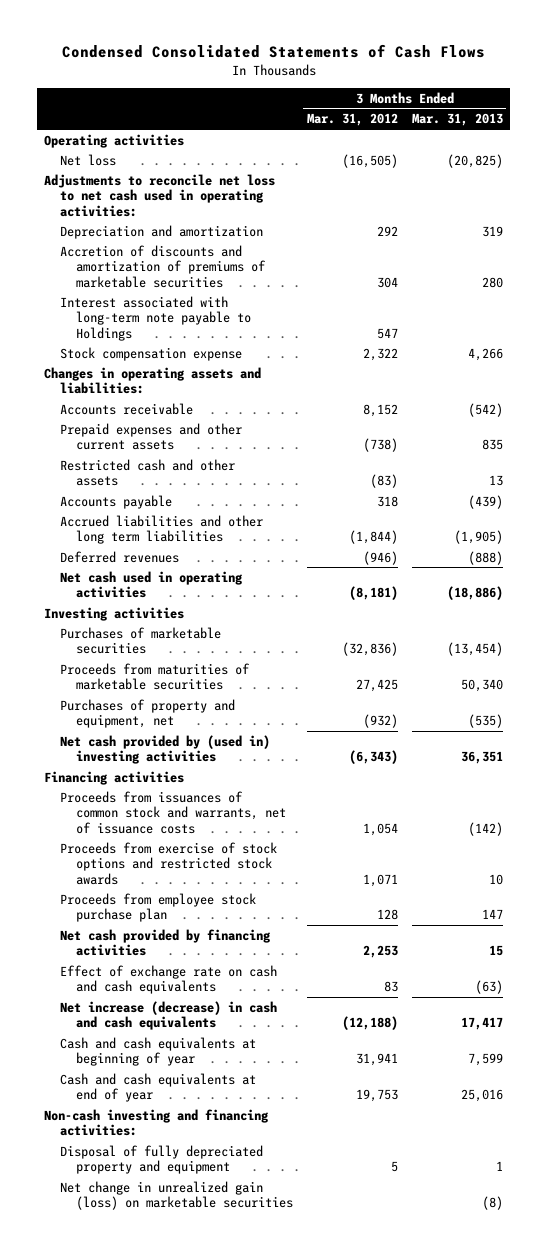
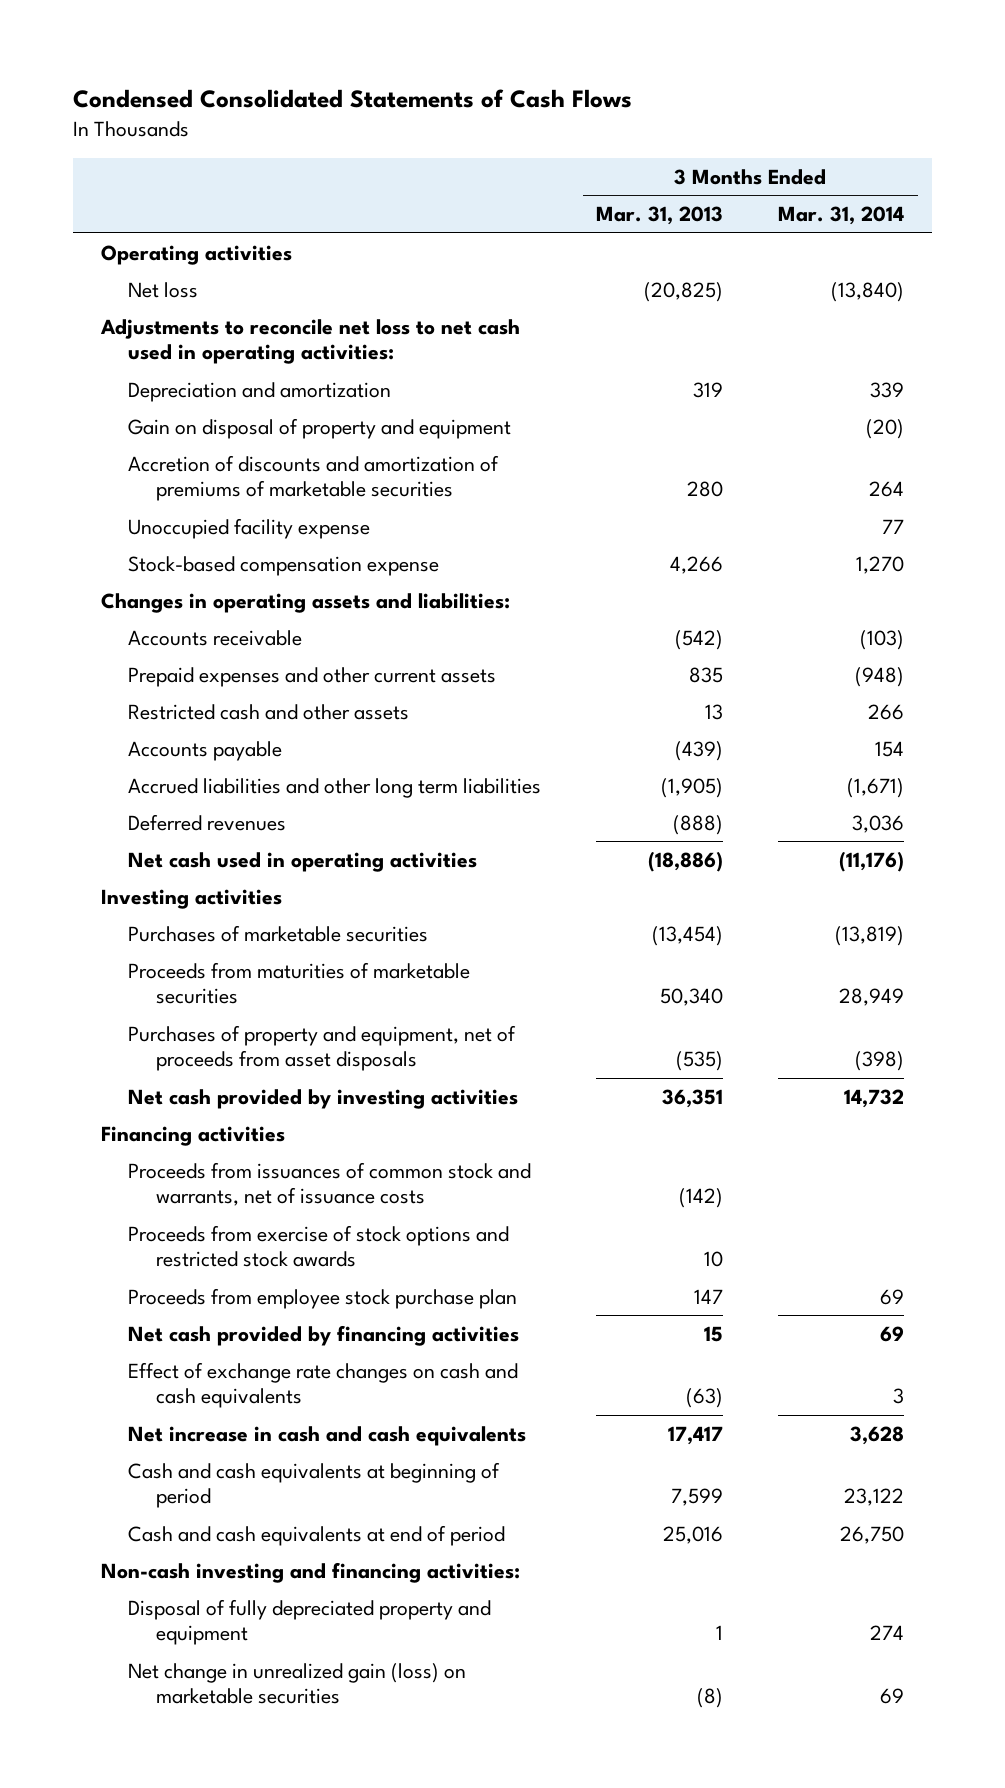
- | 3 Months Ended Mar. 31, 2012 | 3 Months Ended Mar. 31, 2013
+ | 3 Months Ended Mar. 31, 2013 | 3 Months Ended Mar. 31, 2014
+ Gain on disposal of property and equipment | | (20)
- Interest associated with long-term note payable to Holdings | 547 |
- Stock compensation expense | 2,322 | 4,266
+ Unoccupied facility expense | | 77
+ Stock-based compensation expense | 4,266 | 1,270
- Purchases of property and equipment, net | (932) | (535)
- Net cash provided by (used in) investing activities | (6,343) | 36,351
+ Purchases of property and equipment, net of proceeds from asset disposals | (535) | (398)
+ Net cash provided by investing activities | 36,351 | 14,732
- Effect of exchange rate on cash and cash equivalents | 83 | (63)
- Net increase (decrease) in cash and cash equivalents | (12,188) | 17,417
- Cash and cash equivalents at beginning of year | 31,941 | 7,599
- Cash and cash equivalents at end of year | 19,753 | 25,016
+ Effect of exchange rate changes on cash and cash equivalents | (63) | 3
+ Net increase in cash and cash equivalents | 17,417 | 3,628
+ Cash and cash equivalents at beginning of period | 7,599 | 23,122
+ Cash and cash equivalents at end of period | 25,016 | 26,750

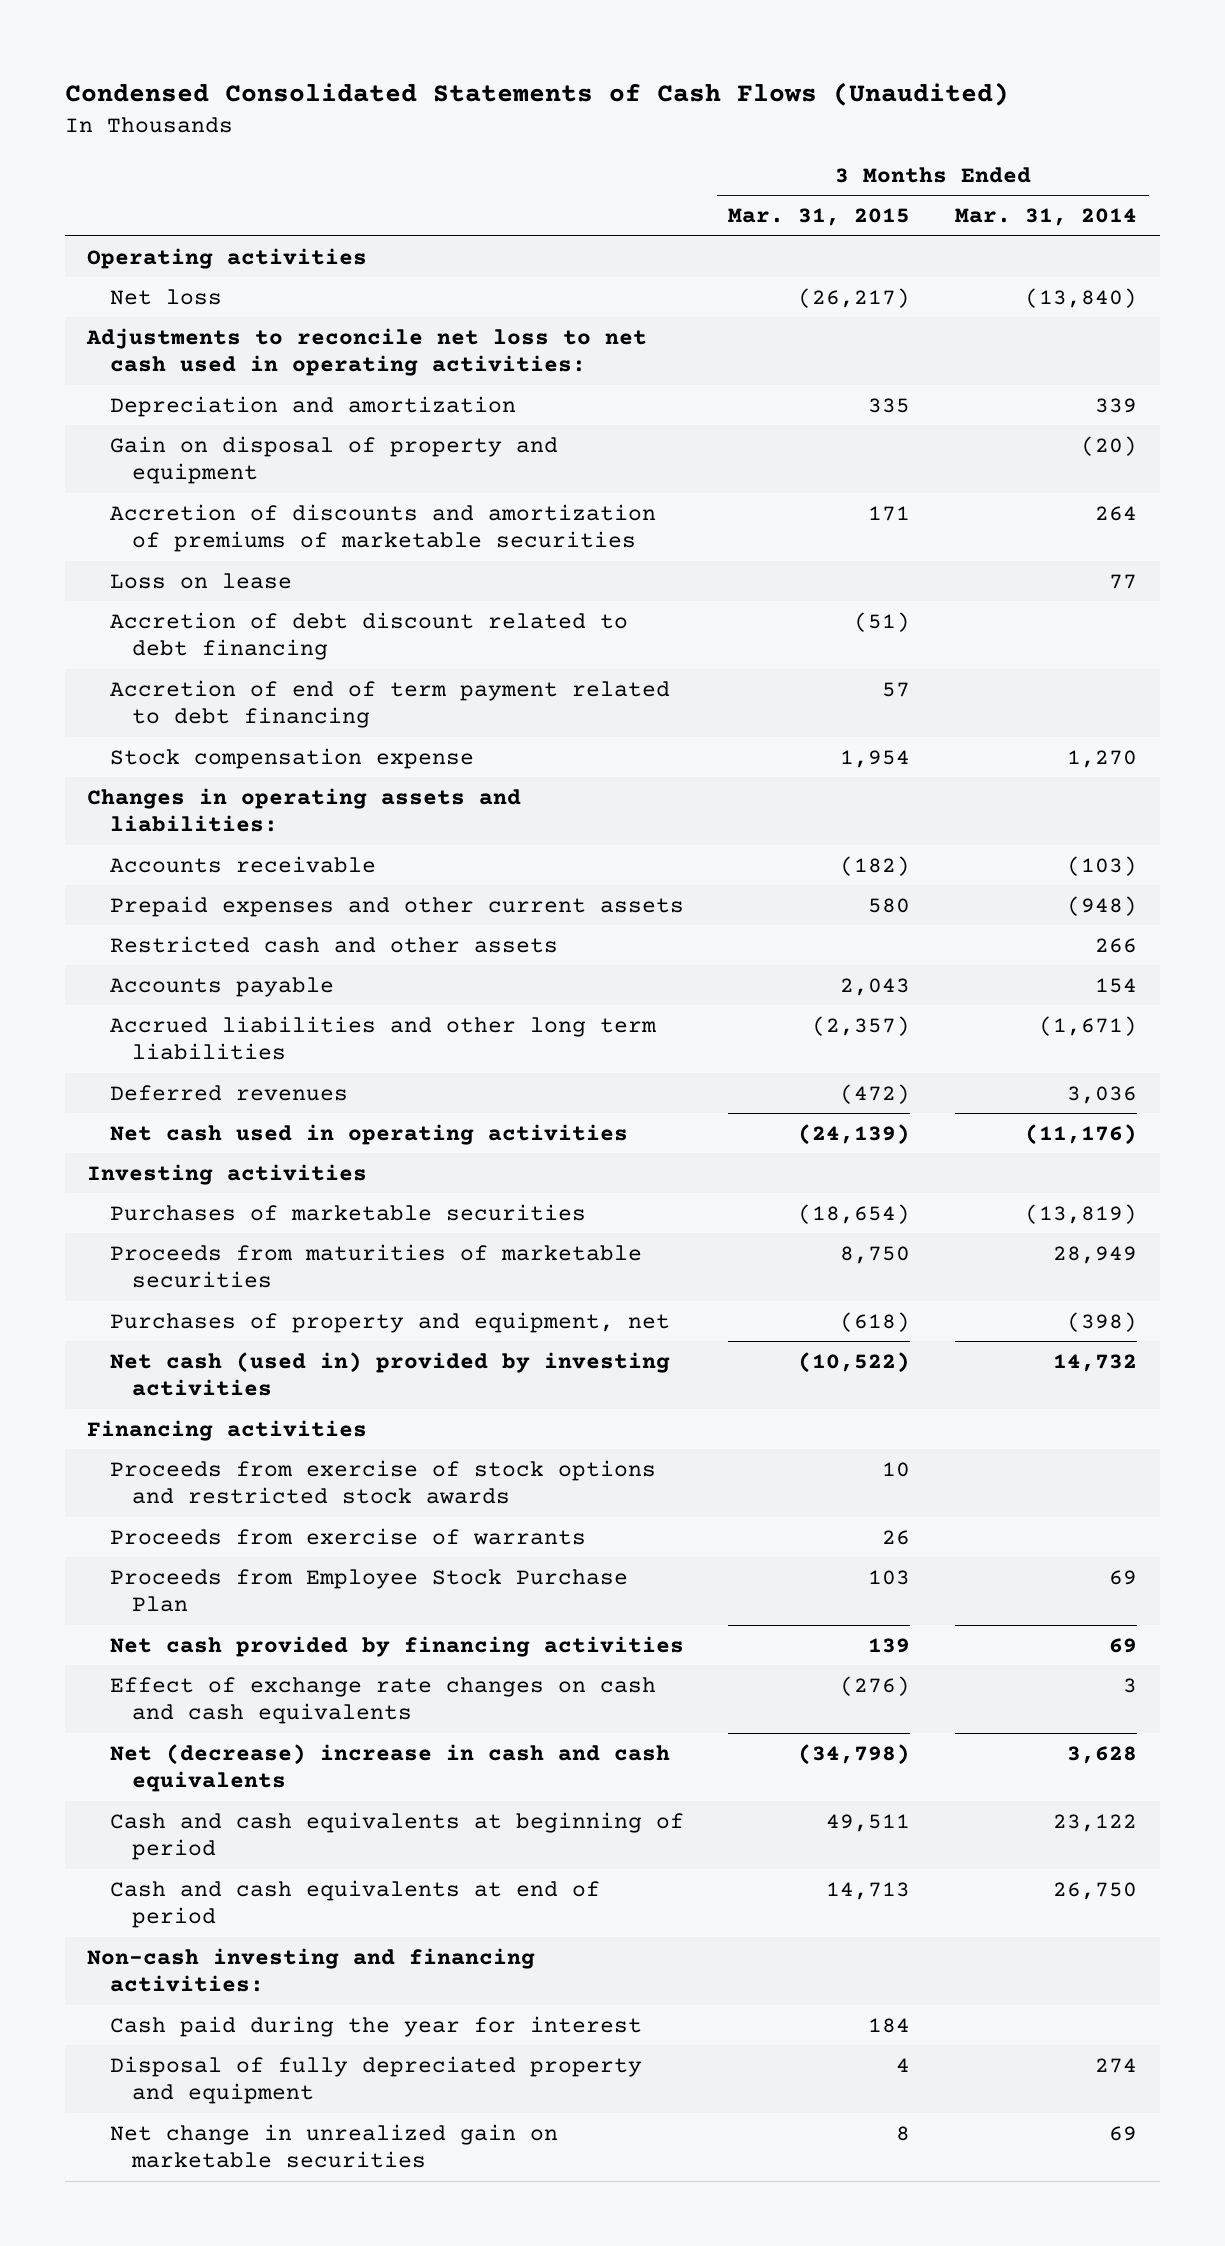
- Condensed Consolidated Statements of Cash Flows
+ Condensed Consolidated Statements of Cash Flows (Unaudited)
- | 3 Months Ended Mar. 31, 2013 | 3 Months Ended Mar. 31, 2014
+ | 3 Months Ended Mar. 31, 2015 | 3 Months Ended Mar. 31, 2014
- Unoccupied facility expense | | 77
- Stock-based compensation expense | 4,266 | 1,270
+ Loss on lease | | 77
+ Accretion of debt discount related to debt financing | (51) |
+ Accretion of end of term payment related to debt financing | 57 |
+ Stock compensation expense | 1,954 | 1,270
- Purchases of property and equipment, net of proceeds from asset disposals | (535) | (398)
- Net cash provided by investing activities | 36,351 | 14,732
+ Purchases of property and equipment, net | (618) | (398)
+ Net cash (used in) provided by investing activities | (10,522) | 14,732
- Proceeds from issuances of common stock and warrants, net of issuance costs | (142) |
- Proceeds from employee stock purchase plan | 147 | 69
+ Proceeds from exercise of warrants | 26 |
+ Proceeds from Employee Stock Purchase Plan | 103 | 69
- Net increase in cash and cash equivalents | 17,417 | 3,628
+ Net (decrease) increase in cash and cash equivalents | (34,798) | 3,628
+ Cash paid during the year for interest | 184 |
- Net change in unrealized gain (loss) on marketable securities | (8) | 69
+ Net change in unrealized gain on marketable securities | 8 | 69

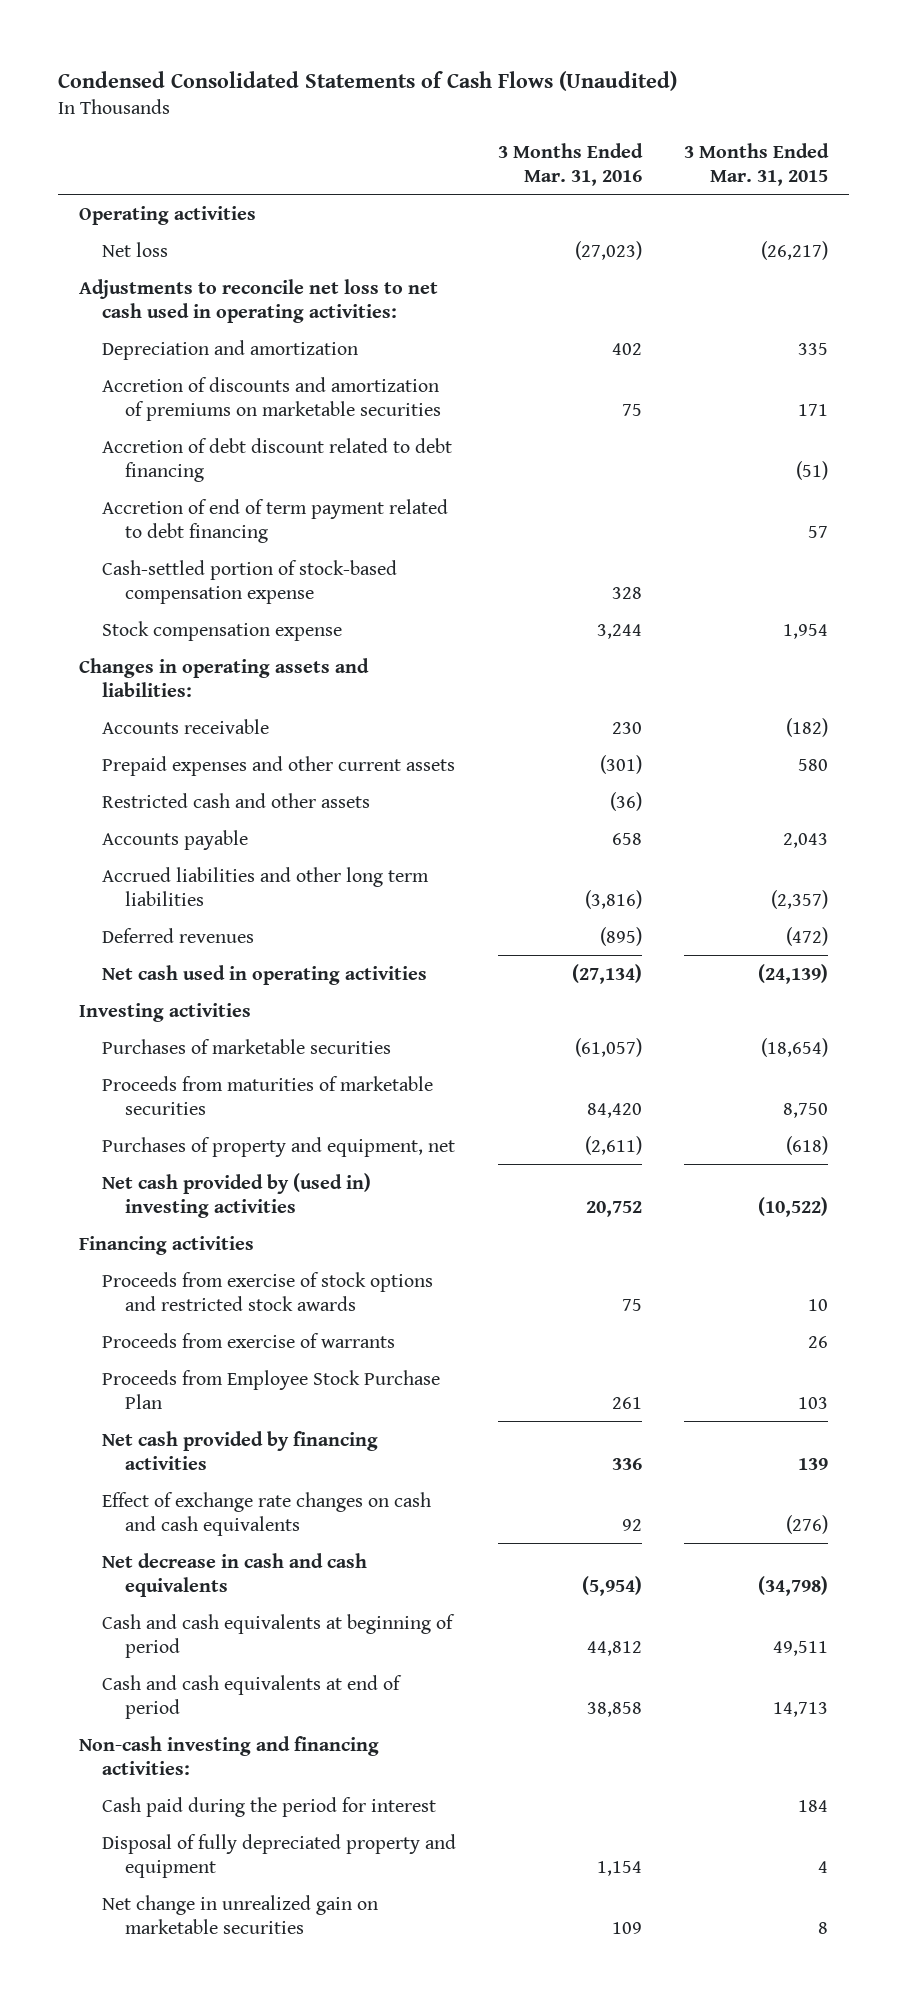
- | 3 Months Ended Mar. 31, 2015 | 3 Months Ended Mar. 31, 2014
+ | 3 Months Ended Mar. 31, 2016 | 3 Months Ended Mar. 31, 2015
- Gain on disposal of property and equipment | | (20)
- Accretion of discounts and amortization of premiums of marketable securities | 171 | 264
- Loss on lease | | 77
+ Accretion of discounts and amortization of premiums on marketable securities | 75 | 171
+ Cash-settled portion of stock-based compensation expense | 328 |
- Net cash (used in) provided by investing activities | (10,522) | 14,732
+ Net cash provided by (used in) investing activities | 20,752 | (10,522)
- Net (decrease) increase in cash and cash equivalents | (34,798) | 3,628
+ Net decrease in cash and cash equivalents | (5,954) | (34,798)
- Cash paid during the year for interest | 184 |
+ Cash paid during the period for interest | | 184

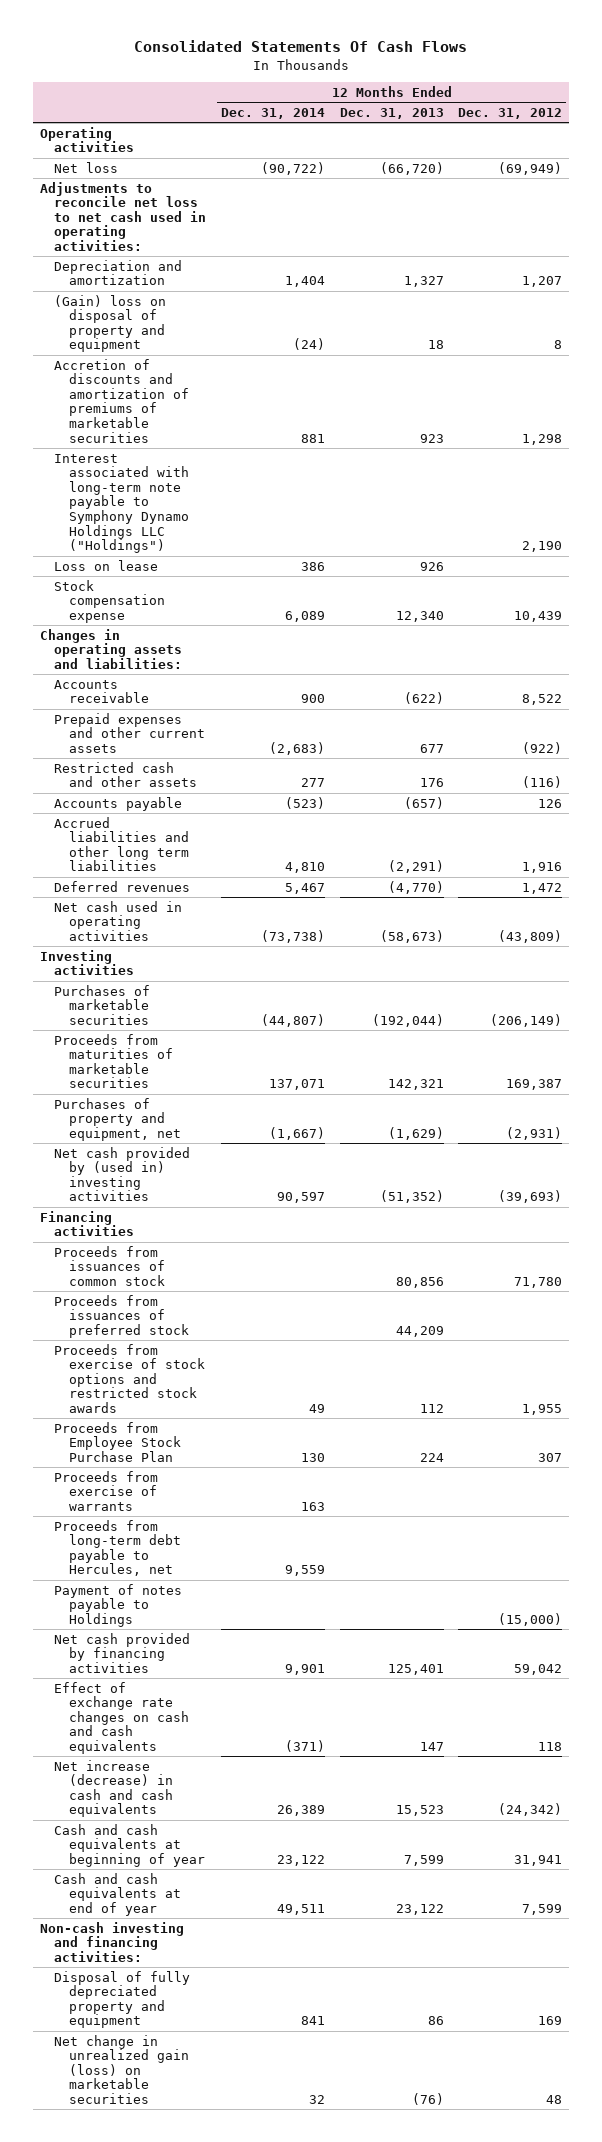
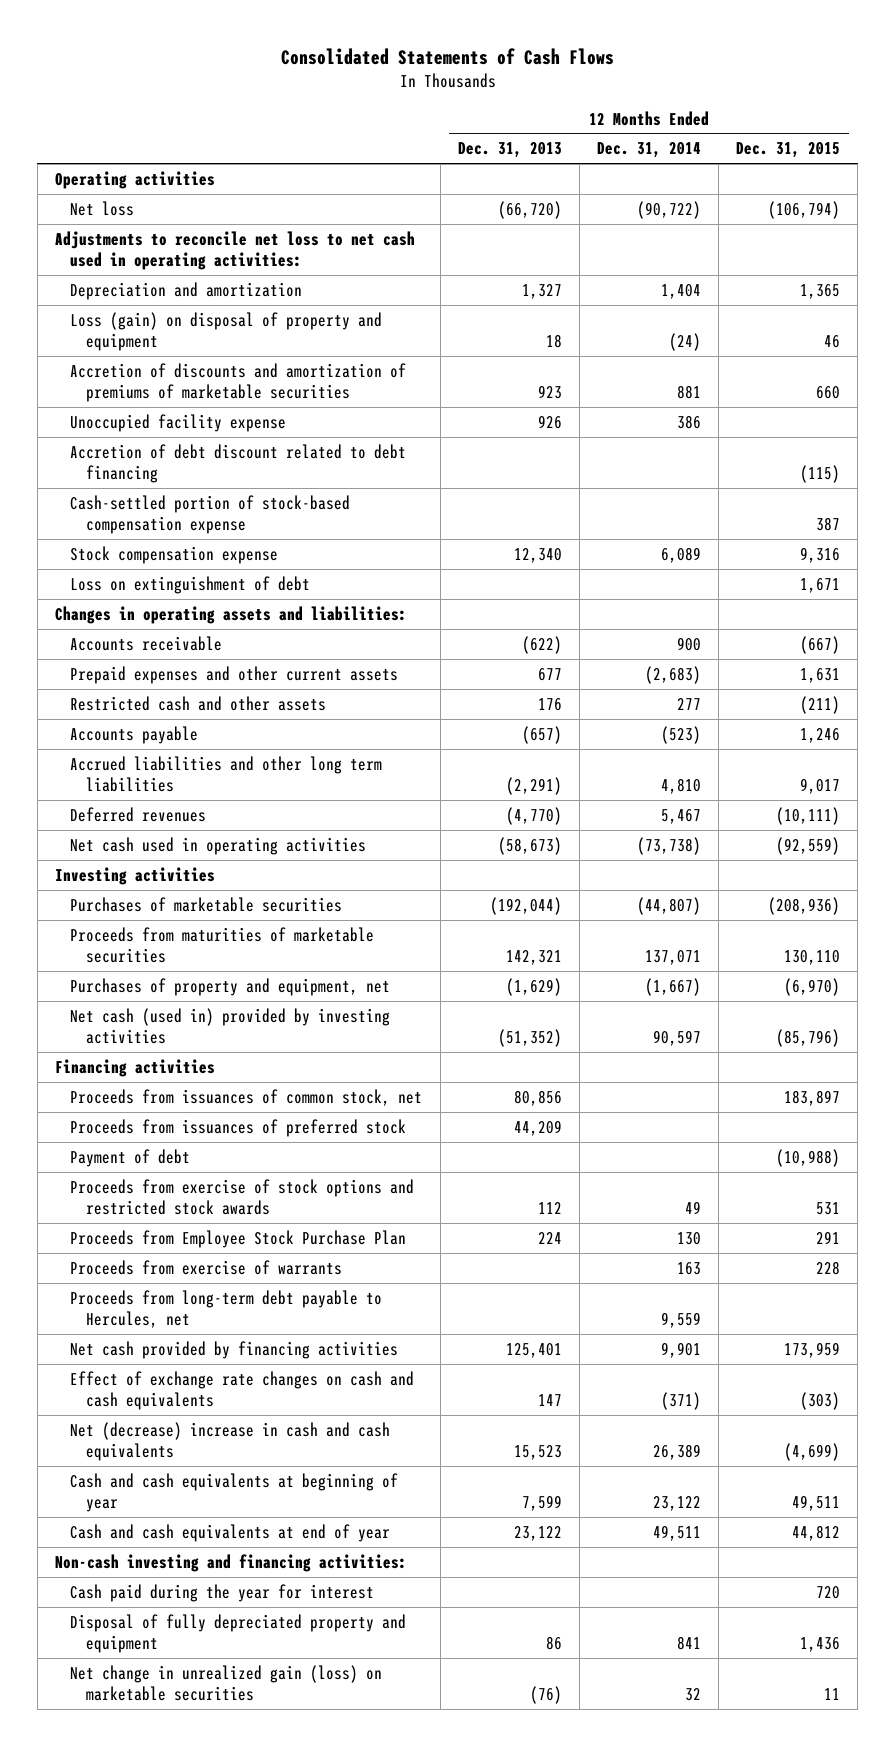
- Consolidated Statements Of Cash Flows
+ Consolidated Statements of Cash Flows
- | 12 Months Ended Dec. 31, 2014 | 12 Months Ended Dec. 31, 2013 | 12 Months Ended Dec. 31, 2012
+ | 12 Months Ended Dec. 31, 2013 | 12 Months Ended Dec. 31, 2014 | 12 Months Ended Dec. 31, 2015
- (Gain) loss on disposal of property and equipment | (24) | 18 | 8
+ Loss (gain) on disposal of property and equipment | 18 | (24) | 46
- Interest associated with long-term note payable to Symphony Dynamo Holdings LLC ("Holdings") | | | 2,190
- Loss on lease | 386 | 926 |
+ Unoccupied facility expense | 926 | 386 |
+ Accretion of debt discount related to debt financing | | | (115)
+ Cash-settled portion of stock-based compensation expense | | | 387
+ Loss on extinguishment of debt | | | 1,671
- Net cash provided by (used in) investing activities | 90,597 | (51,352) | (39,693)
+ Net cash (used in) provided by investing activities | (51,352) | 90,597 | (85,796)
- Proceeds from issuances of common stock | | 80,856 | 71,780
+ Proceeds from issuances of common stock, net | 80,856 | | 183,897
+ Payment of debt | | | (10,988)
- Payment of notes payable to Holdings | | | (15,000)
- Net increase (decrease) in cash and cash equivalents | 26,389 | 15,523 | (24,342)
+ Net (decrease) increase in cash and cash equivalents | 15,523 | 26,389 | (4,699)
+ Cash paid during the year for interest | | | 720

